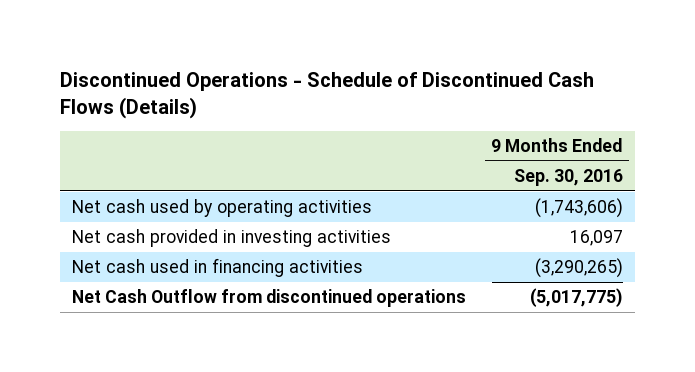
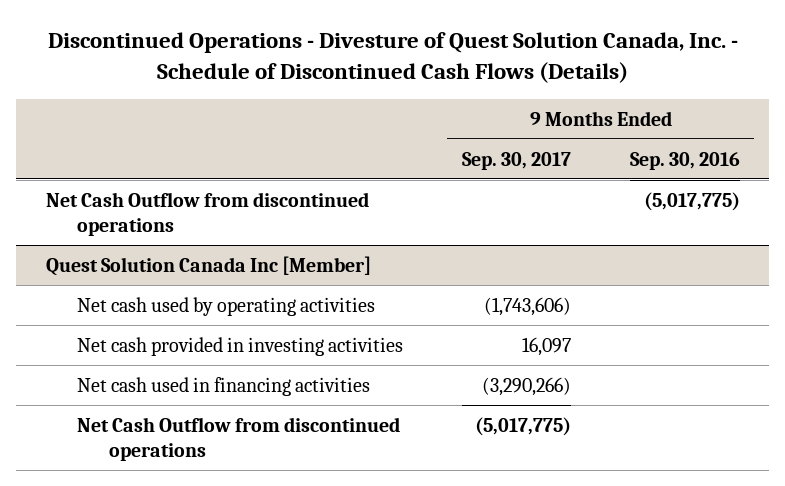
- Discontinued Operations - Schedule of Discontinued Cash Flows (Details)
+ Discontinued Operations - Divesture of Quest Solution Canada, Inc. - Schedule of Discontinued Cash Flows (Details)
- | 9 Months Ended Sep. 30, 2016
+ | 9 Months Ended Sep. 30, 2017 | 9 Months Ended Sep. 30, 2016
- Net cash used by operating activities | (1,743,606)
- Net cash provided in investing activities | 16,097
- Net cash used in financing activities | (3,290,265)
+ Quest Solution Canada Inc [Member]
+ Net cash used by operating activities | (1,743,606) |
+ Net cash provided in investing activities | 16,097 |
+ Net cash used in financing activities | (3,290,266) |
+ Net Cash Outflow from discontinued operations | (5,017,775) |

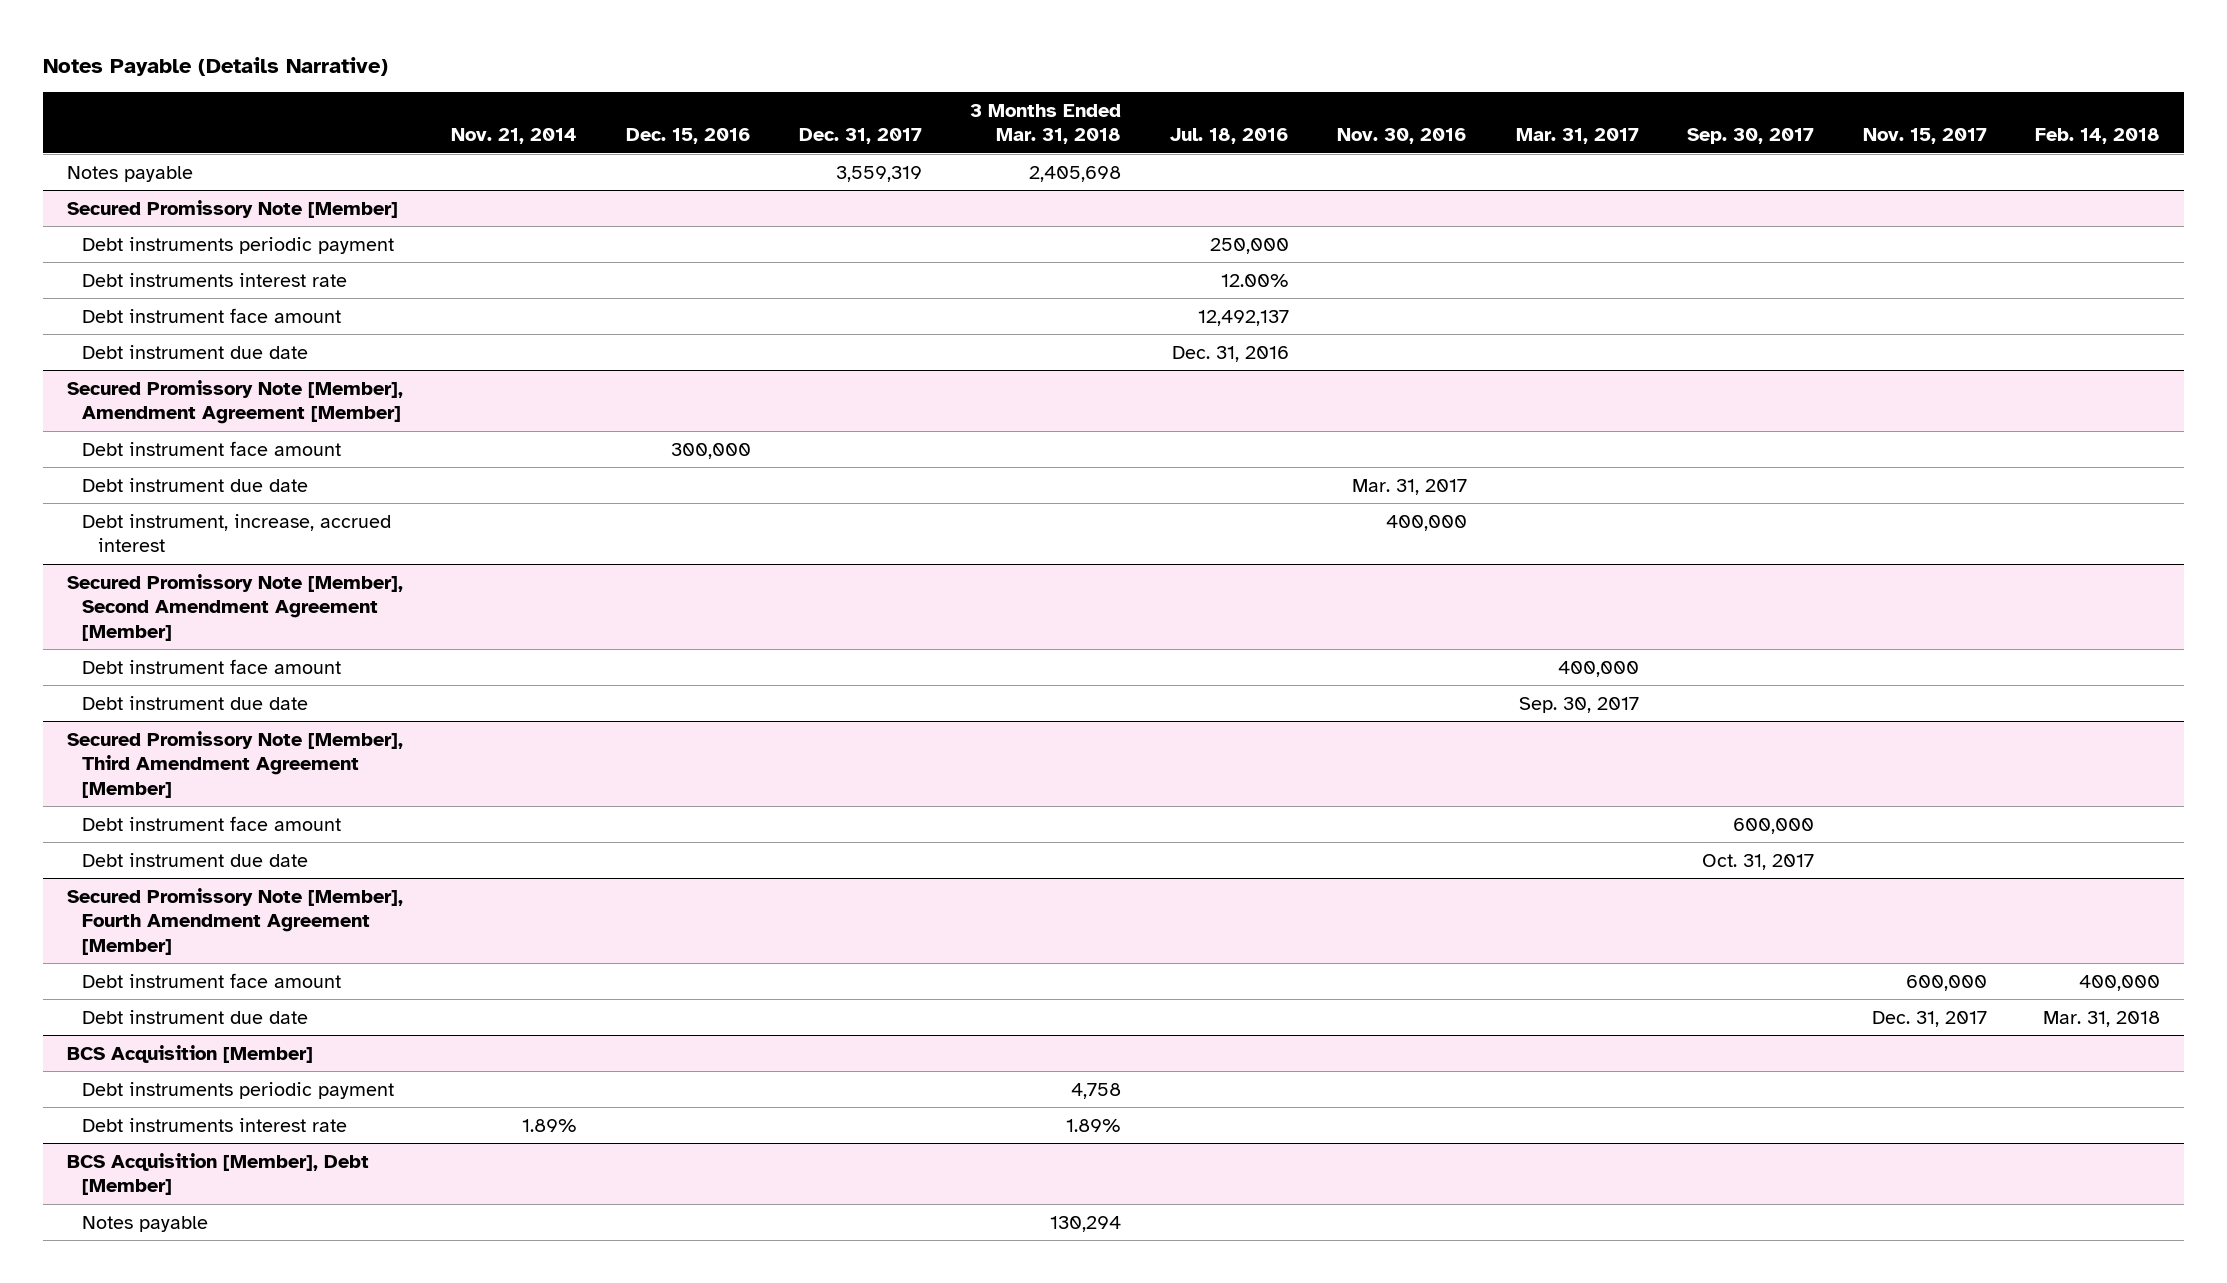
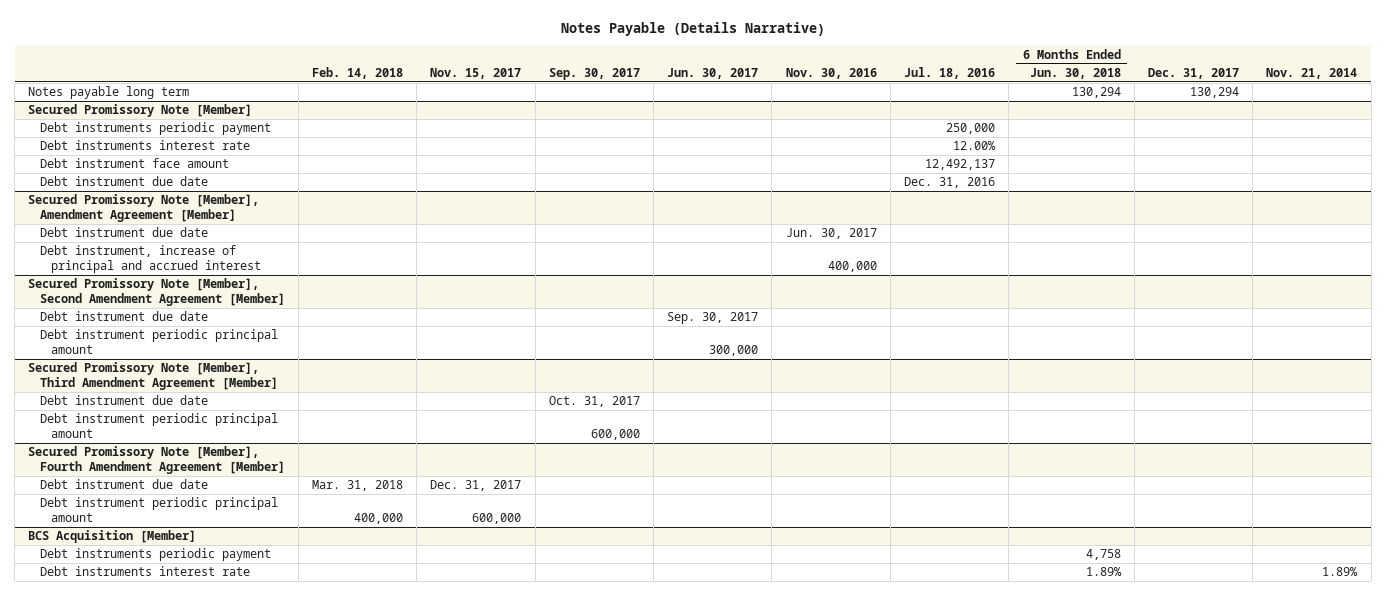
- | Nov. 21, 2014 | Dec. 15, 2016 | Dec. 31, 2017 | 3 Months Ended Mar. 31, 2018 | Jul. 18, 2016 | Nov. 30, 2016 | Mar. 31, 2017 | Sep. 30, 2017 | Nov. 15, 2017 | Feb. 14, 2018
+ | Feb. 14, 2018 | Nov. 15, 2017 | Sep. 30, 2017 | Jun. 30, 2017 | Nov. 30, 2016 | Jul. 18, 2016 | 6 Months Ended Jun. 30, 2018 | Dec. 31, 2017 | Nov. 21, 2014
- Notes payable | | | 3,559,319 | 2,405,698 | | | | | |
+ Notes payable long term | | | | | | | 130,294 | 130,294 |
@ Secured Promissory Note [Member], Amendment Agreement [Member]
- Debt instrument face amount | | 300,000 | | | | | | | |
- Debt instrument due date | | | | | | Mar. 31, 2017 | | | |
- Debt instrument, increase, accrued interest | | | | | | 400,000 | | | |
+ Debt instrument due date | | | | | Jun. 30, 2017 | | | |
+ Debt instrument, increase of principal and accrued interest | | | | | 400,000 | | | |
@ Secured Promissory Note [Member], Second Amendment Agreement [Member]
- Debt instrument face amount | | | | | | | 400,000 | | |
+ Debt instrument periodic principal amount | | | | 300,000 | | | | |
@ Secured Promissory Note [Member], Third Amendment Agreement [Member]
- Debt instrument face amount | | | | | | | | 600,000 | |
+ Debt instrument periodic principal amount | | | 600,000 | | | | | |
@ Secured Promissory Note [Member], Fourth Amendment Agreement [Member]
- Debt instrument face amount | | | | | | | | | 600,000 | 400,000
+ Debt instrument periodic principal amount | 400,000 | 600,000 | | | | | | |
- BCS Acquisition [Member], Debt [Member]
- Notes payable | | | | 130,294 | | | | | |

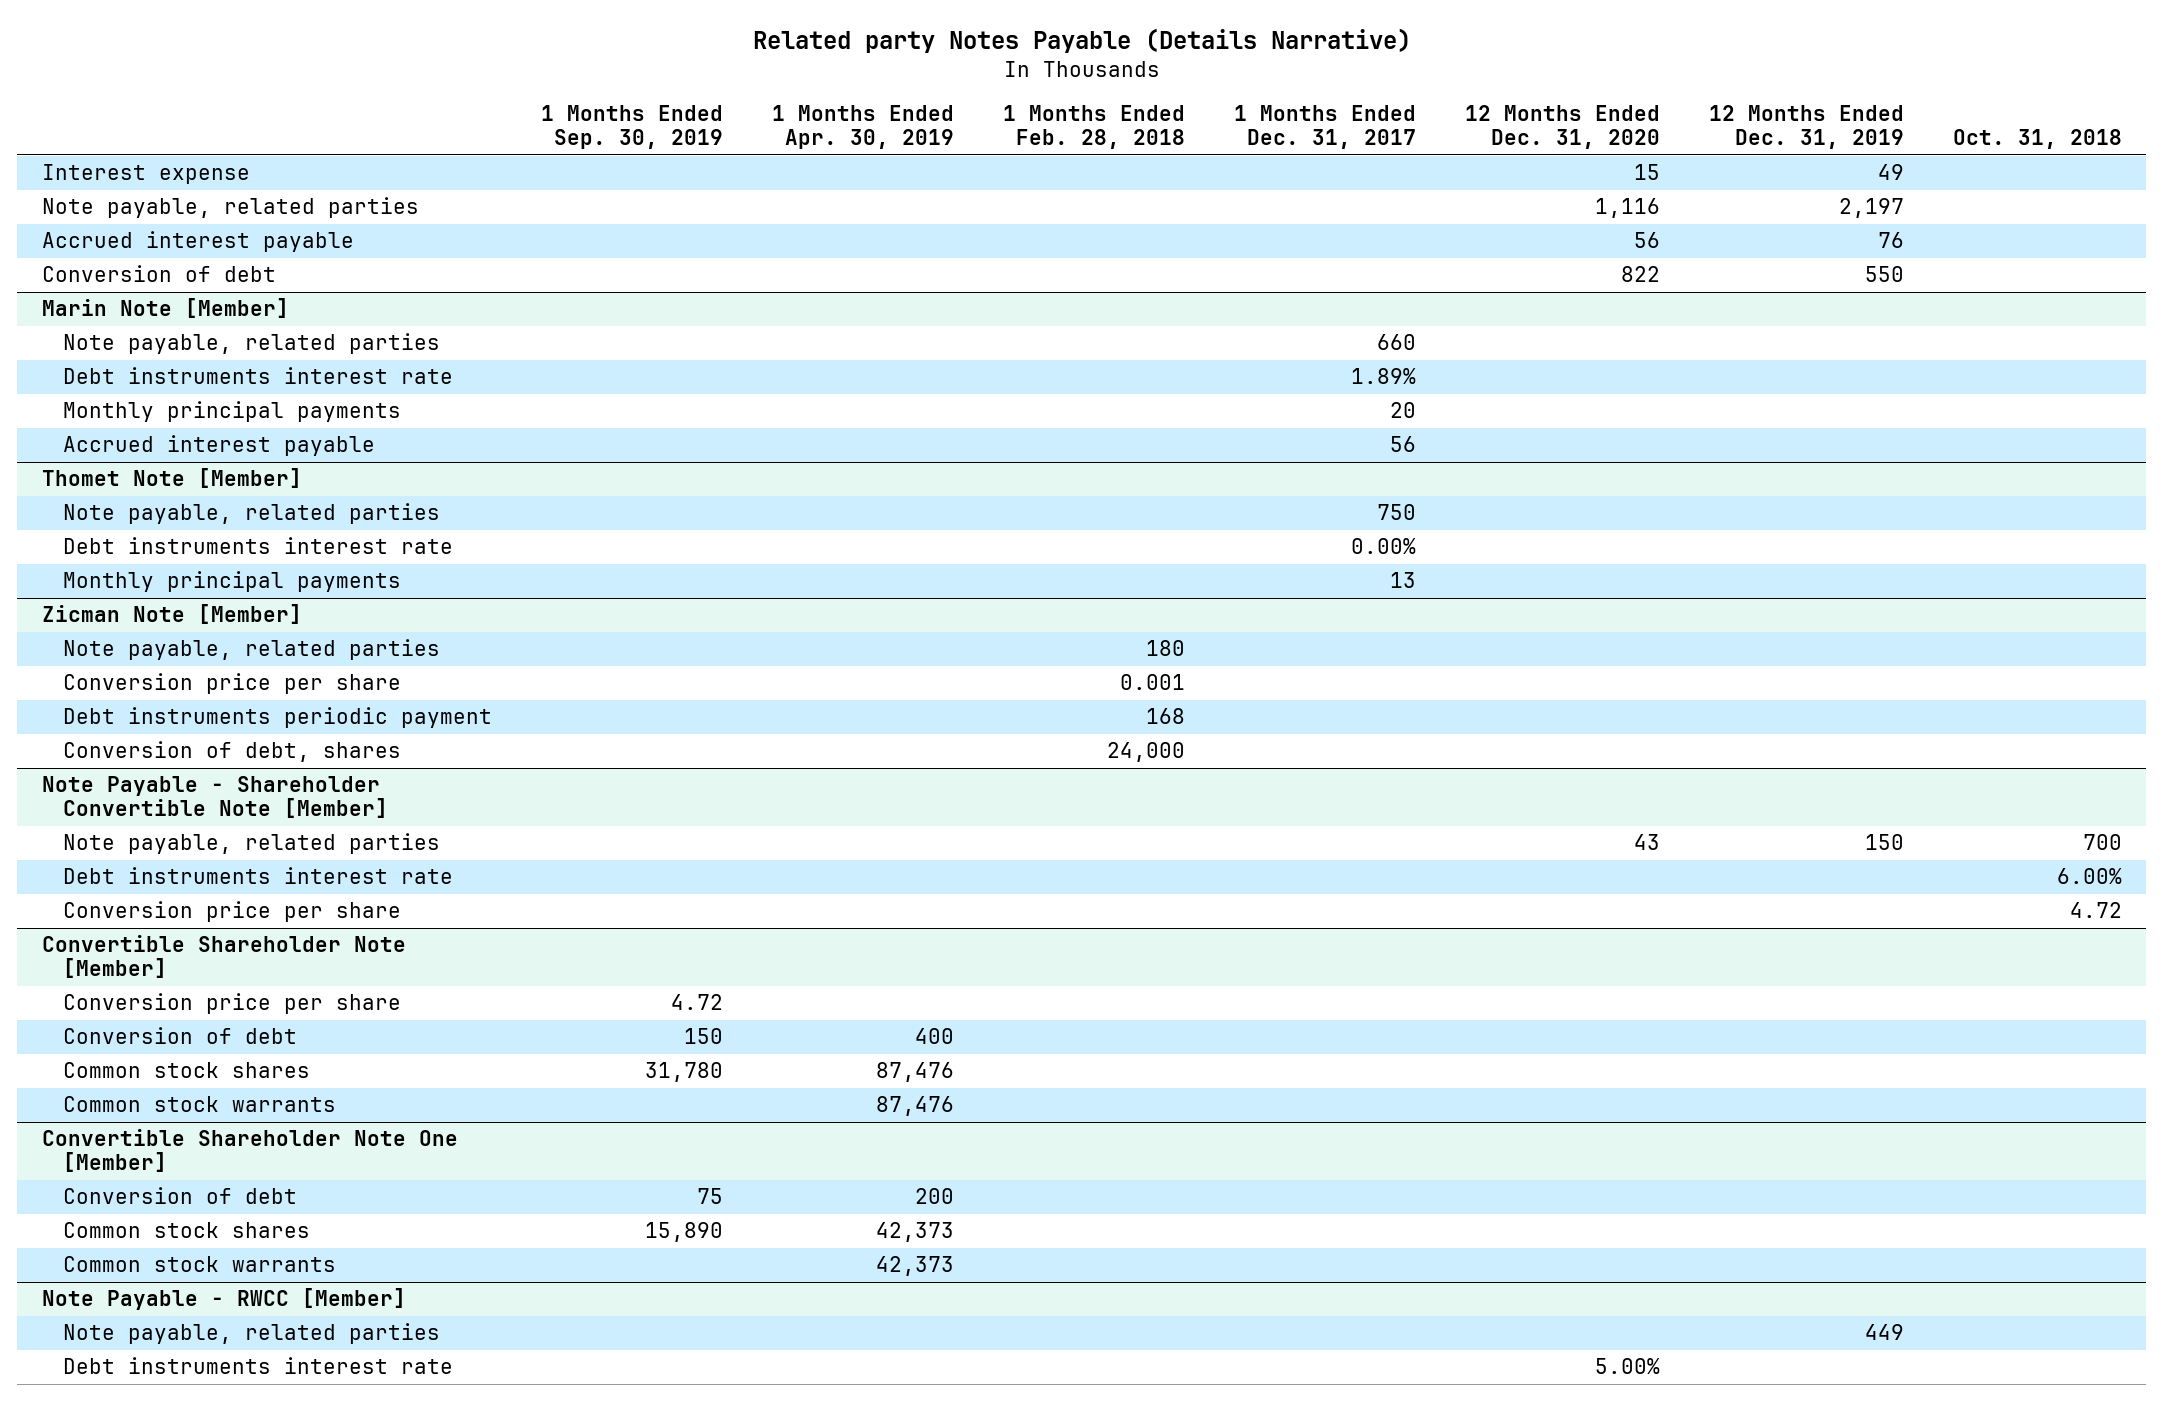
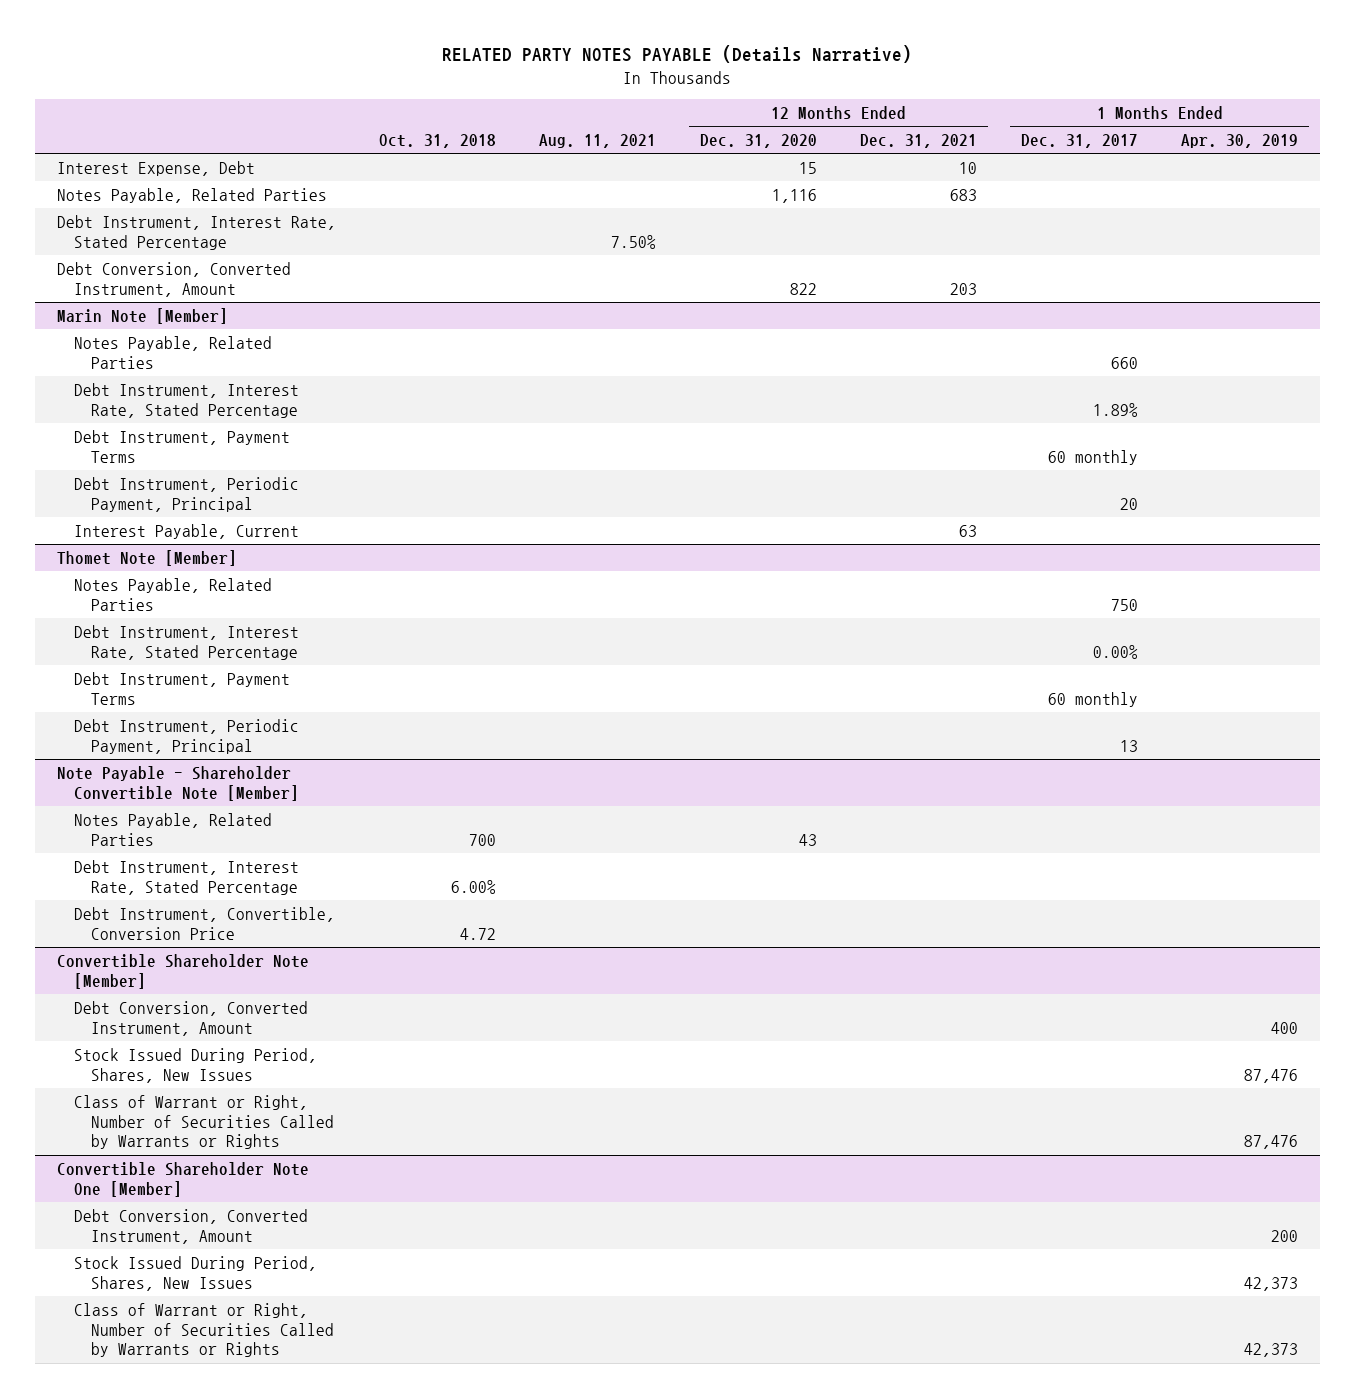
- Related party Notes Payable (Details Narrative)
+ RELATED PARTY NOTES PAYABLE (Details Narrative)
- | 1 Months Ended Sep. 30, 2019 | 1 Months Ended Apr. 30, 2019 | 1 Months Ended Feb. 28, 2018 | 1 Months Ended Dec. 31, 2017 | 12 Months Ended Dec. 31, 2020 | 12 Months Ended Dec. 31, 2019 | Oct. 31, 2018
+ | Oct. 31, 2018 | Aug. 11, 2021 | 12 Months Ended Dec. 31, 2020 | 12 Months Ended Dec. 31, 2021 | 1 Months Ended Dec. 31, 2017 | 1 Months Ended Apr. 30, 2019
- Interest expense | | | | | 15 | 49 |
- Note payable, related parties | | | | | 1,116 | 2,197 |
- Accrued interest payable | | | | | 56 | 76 |
- Conversion of debt | | | | | 822 | 550 |
+ Interest Expense, Debt | | | 15 | 10 | |
+ Notes Payable, Related Parties | | | 1,116 | 683 | |
+ Debt Instrument, Interest Rate, Stated Percentage | | 7.50% | | | |
+ Debt Conversion, Converted Instrument, Amount | | | 822 | 203 | |
@ Marin Note [Member]
- Note payable, related parties | | | | 660 | | |
- Debt instruments interest rate | | | | 1.89% | | |
- Monthly principal payments | | | | 20 | | |
- Accrued interest payable | | | | 56 | | |
+ Notes Payable, Related Parties | | | | | 660 |
+ Debt Instrument, Interest Rate, Stated Percentage | | | | | 1.89% |
+ Debt Instrument, Payment Terms | | | | | 60 monthly |
+ Debt Instrument, Periodic Payment, Principal | | | | | 20 |
+ Interest Payable, Current | | | | 63 | |
@ Thomet Note [Member]
- Note payable, related parties | | | | 750 | | |
- Debt instruments interest rate | | | | 0.00% | | |
- Monthly principal payments | | | | 13 | | |
- Zicman Note [Member]
- Note payable, related parties | | | 180 | | | |
- Conversion price per share | | | 0.001 | | | |
- Debt instruments periodic payment | | | 168 | | | |
- Conversion of debt, shares | | | 24,000 | | | |
@ Thomet Note [Member]
+ Notes Payable, Related Parties | | | | | 750 |
+ Debt Instrument, Interest Rate, Stated Percentage | | | | | 0.00% |
+ Debt Instrument, Payment Terms | | | | | 60 monthly |
+ Debt Instrument, Periodic Payment, Principal | | | | | 13 |
@ Note Payable - Shareholder Convertible Note [Member]
- Note payable, related parties | | | | | 43 | 150 | 700
- Debt instruments interest rate | | | | | | | 6.00%
- Conversion price per share | | | | | | | 4.72
+ Notes Payable, Related Parties | 700 | | 43 | | |
+ Debt Instrument, Interest Rate, Stated Percentage | 6.00% | | | | |
+ Debt Instrument, Convertible, Conversion Price | 4.72 | | | | |
@ Convertible Shareholder Note [Member]
- Conversion price per share | 4.72 | | | | | |
- Conversion of debt | 150 | 400 | | | | |
- Common stock shares | 31,780 | 87,476 | | | | |
- Common stock warrants | | 87,476 | | | | |
+ Debt Conversion, Converted Instrument, Amount | | | | | | 400
+ Stock Issued During Period, Shares, New Issues | | | | | | 87,476
+ Class of Warrant or Right, Number of Securities Called by Warrants or Rights | | | | | | 87,476
@ Convertible Shareholder Note One [Member]
- Conversion of debt | 75 | 200 | | | | |
- Common stock shares | 15,890 | 42,373 | | | | |
- Common stock warrants | | 42,373 | | | | |
- Note Payable - RWCC [Member]
- Note payable, related parties | | | | | | 449 |
- Debt instruments interest rate | | | | | 5.00% | |
@ Convertible Shareholder Note One [Member]
+ Debt Conversion, Converted Instrument, Amount | | | | | | 200
+ Stock Issued During Period, Shares, New Issues | | | | | | 42,373
+ Class of Warrant or Right, Number of Securities Called by Warrants or Rights | | | | | | 42,373

